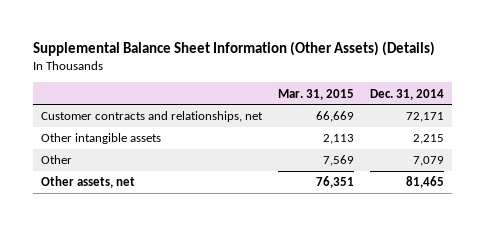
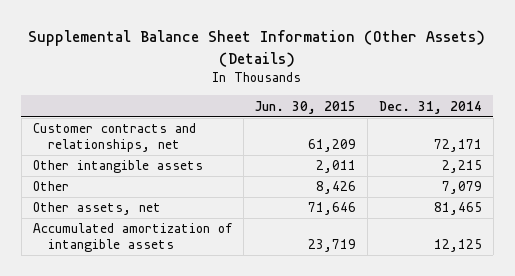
- | Mar. 31, 2015 | Dec. 31, 2014
+ | Jun. 30, 2015 | Dec. 31, 2014
+ Accumulated amortization of intangible assets | 23,719 | 12,125

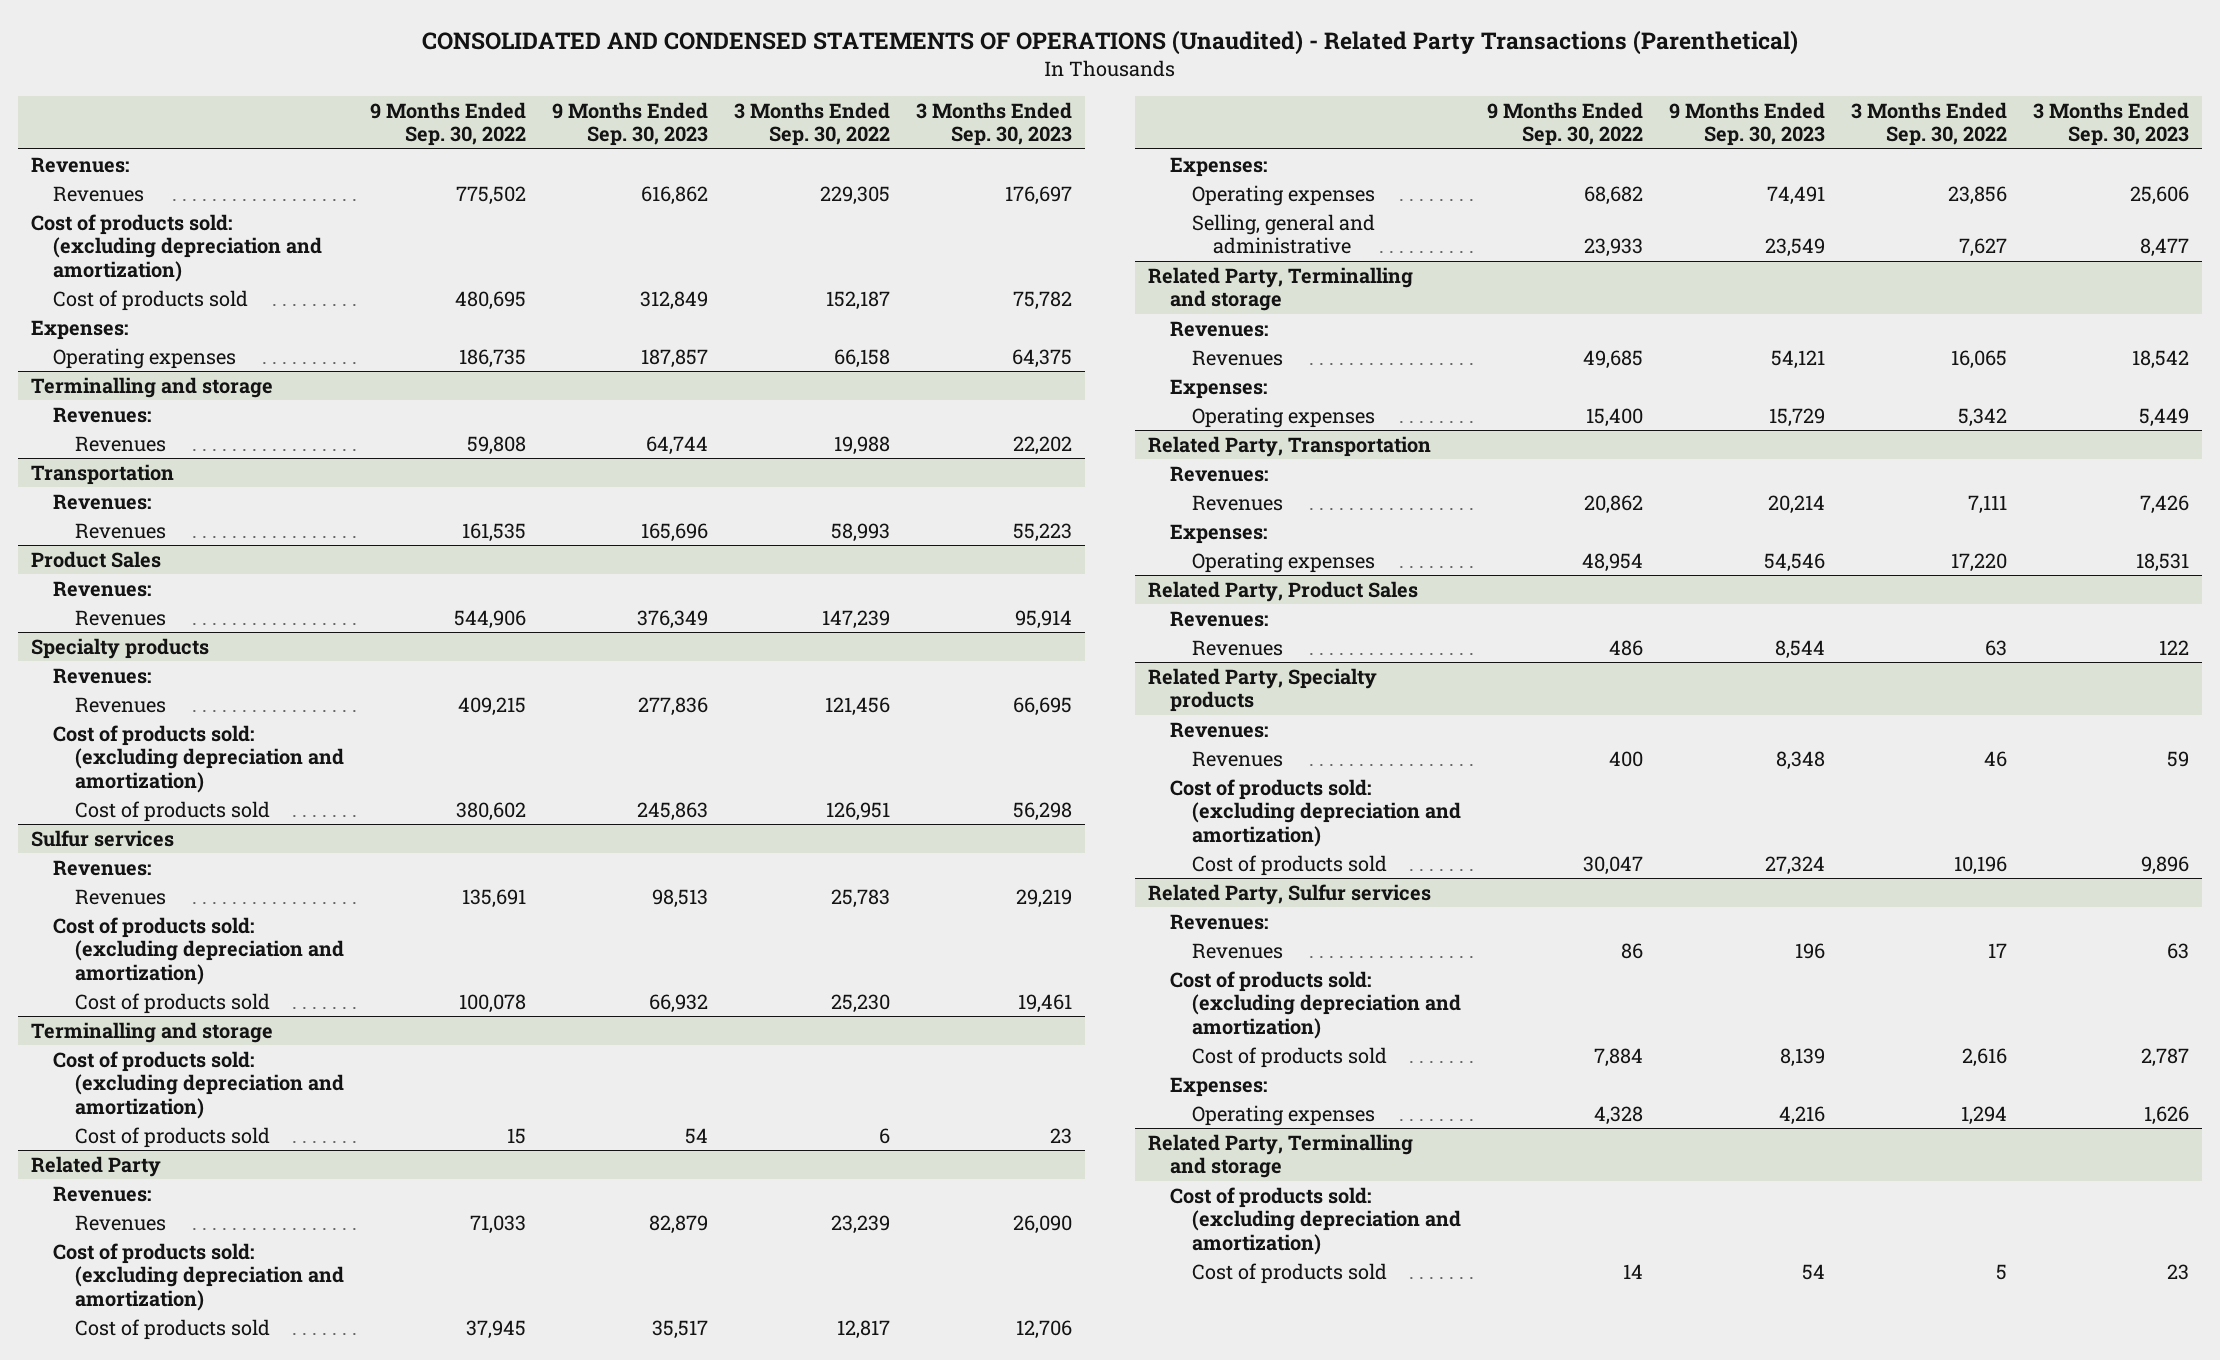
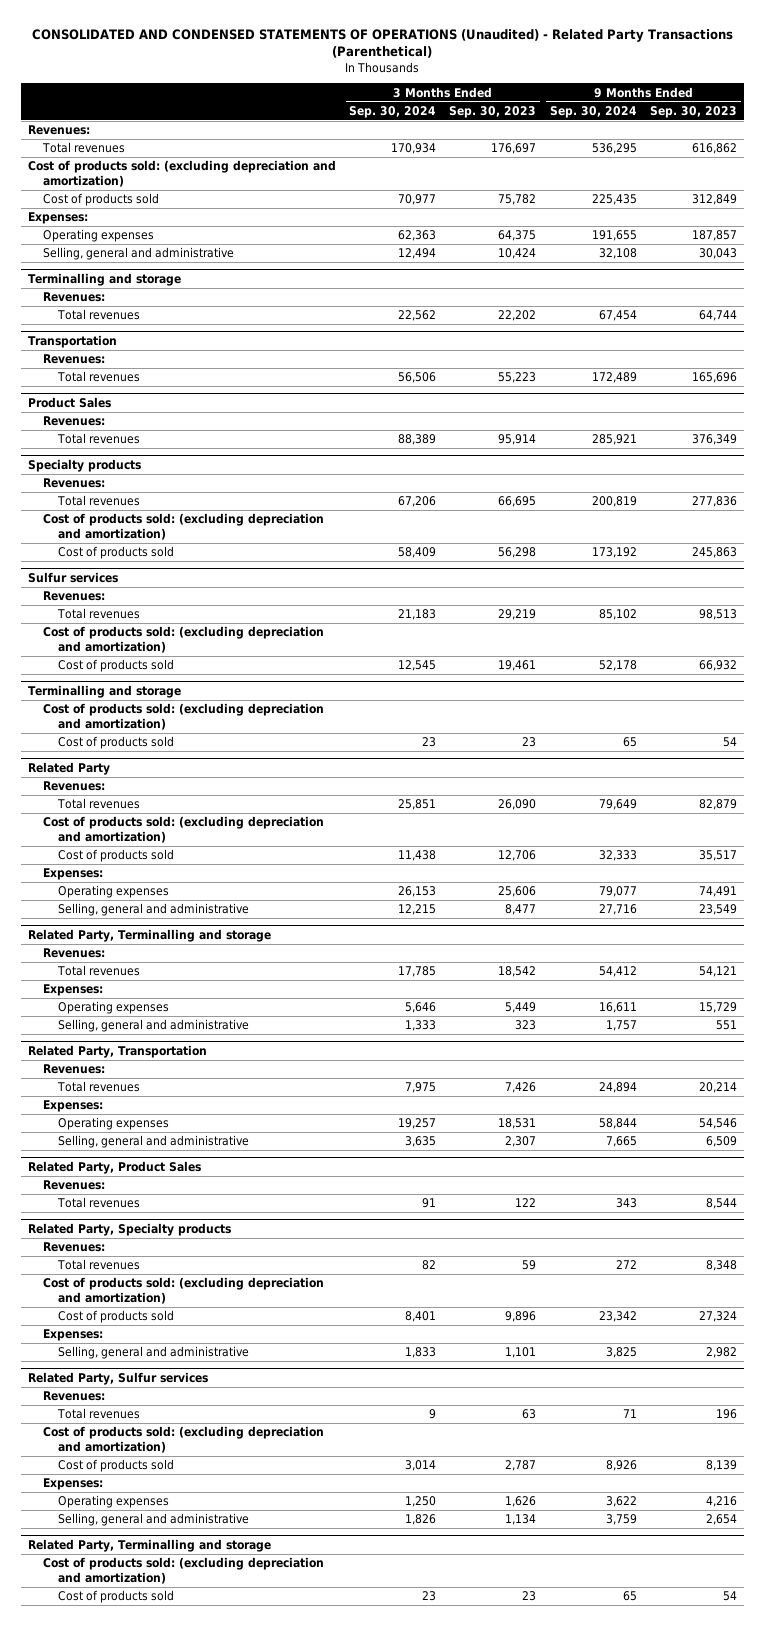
- | 9 Months Ended Sep. 30, 2022 | 9 Months Ended Sep. 30, 2023 | 3 Months Ended Sep. 30, 2022 | 3 Months Ended Sep. 30, 2023
+ | 3 Months Ended Sep. 30, 2024 | 3 Months Ended Sep. 30, 2023 | 9 Months Ended Sep. 30, 2024 | 9 Months Ended Sep. 30, 2023
- Revenues | 775,502 | 616,862 | 229,305 | 176,697
+ Total revenues | 170,934 | 176,697 | 536,295 | 616,862
+ Selling, general and administrative | 12,494 | 10,424 | 32,108 | 30,043
@ Terminalling and storage
- Revenues | 59,808 | 64,744 | 19,988 | 22,202
+ Total revenues | 22,562 | 22,202 | 67,454 | 64,744
@ Transportation
- Revenues | 161,535 | 165,696 | 58,993 | 55,223
+ Total revenues | 56,506 | 55,223 | 172,489 | 165,696
@ Product Sales
- Revenues | 544,906 | 376,349 | 147,239 | 95,914
+ Total revenues | 88,389 | 95,914 | 285,921 | 376,349
@ Specialty products
- Revenues | 409,215 | 277,836 | 121,456 | 66,695
+ Total revenues | 67,206 | 66,695 | 200,819 | 277,836
@ Sulfur services
- Revenues | 135,691 | 98,513 | 25,783 | 29,219
+ Total revenues | 21,183 | 29,219 | 85,102 | 98,513
@ Related Party
- Revenues | 71,033 | 82,879 | 23,239 | 26,090
+ Total revenues | 25,851 | 26,090 | 79,649 | 82,879
@ Related Party, Terminalling and storage
- Revenues | 49,685 | 54,121 | 16,065 | 18,542
+ Total revenues | 17,785 | 18,542 | 54,412 | 54,121
+ Selling, general and administrative | 1,333 | 323 | 1,757 | 551
@ Related Party, Transportation
- Revenues | 20,862 | 20,214 | 7,111 | 7,426
+ Total revenues | 7,975 | 7,426 | 24,894 | 20,214
+ Selling, general and administrative | 3,635 | 2,307 | 7,665 | 6,509
@ Related Party, Product Sales
- Revenues | 486 | 8,544 | 63 | 122
+ Total revenues | 91 | 122 | 343 | 8,544
@ Related Party, Specialty products
- Revenues | 400 | 8,348 | 46 | 59
+ Total revenues | 82 | 59 | 272 | 8,348
+ Expenses:
+ Selling, general and administrative | 1,833 | 1,101 | 3,825 | 2,982
@ Related Party, Sulfur services
- Revenues | 86 | 196 | 17 | 63
+ Total revenues | 9 | 63 | 71 | 196
+ Selling, general and administrative | 1,826 | 1,134 | 3,759 | 2,654

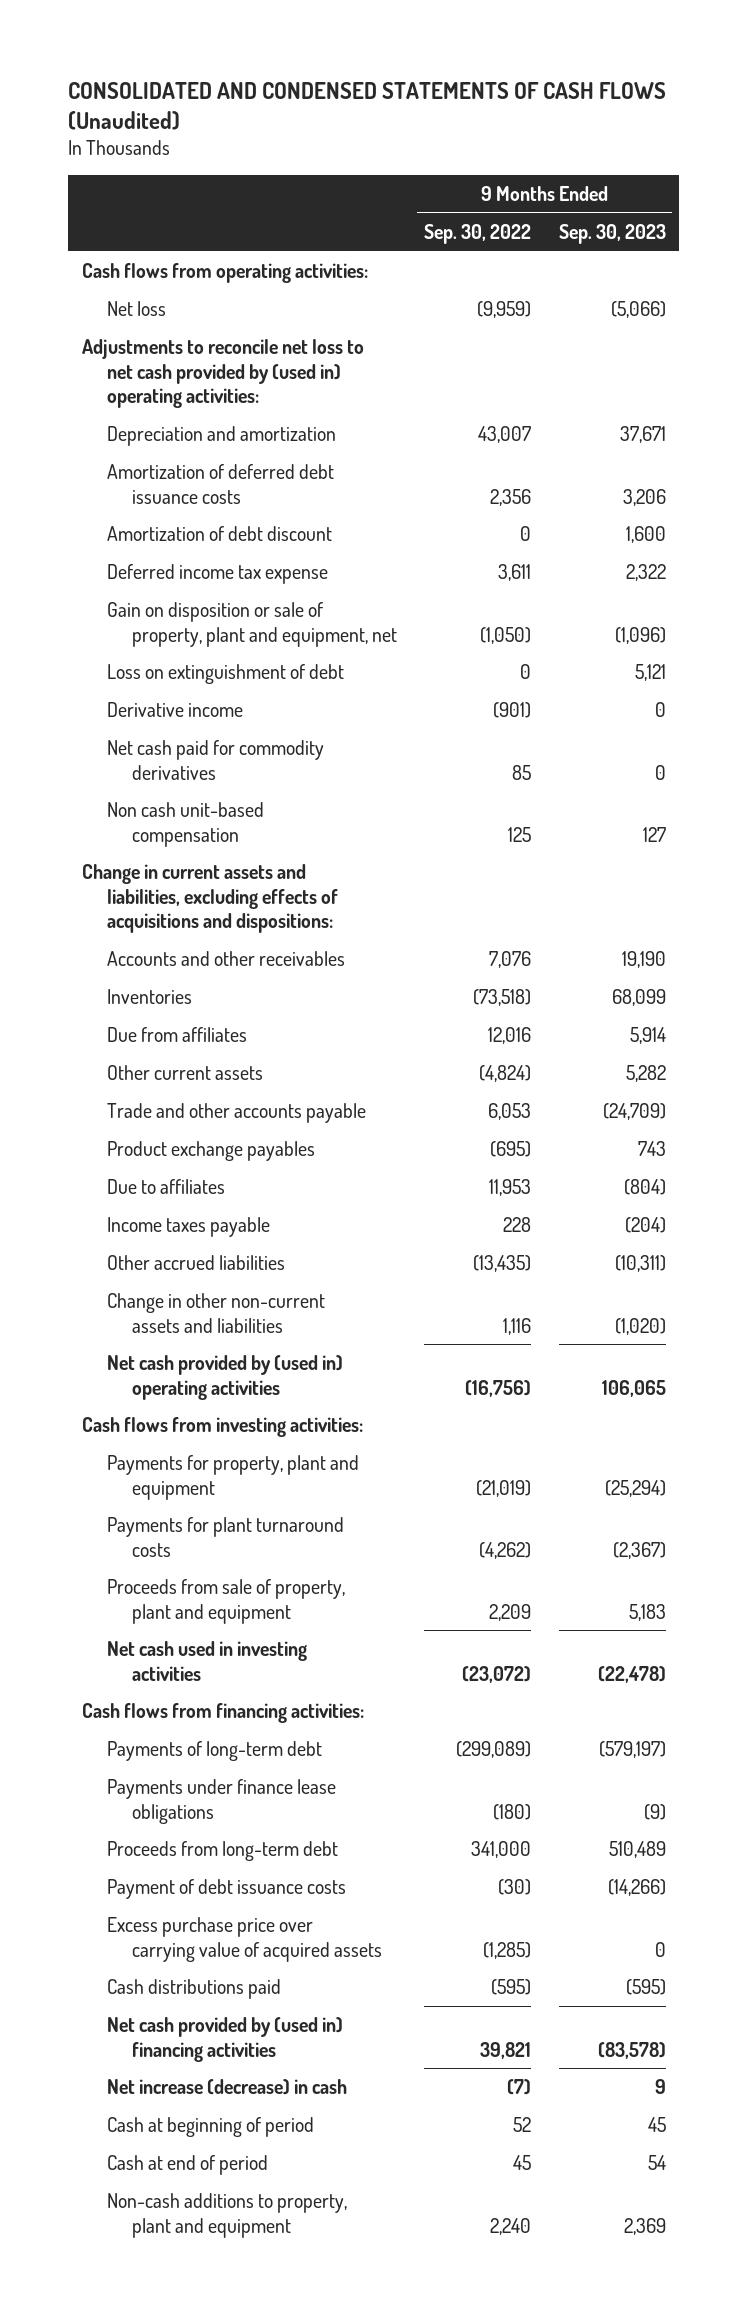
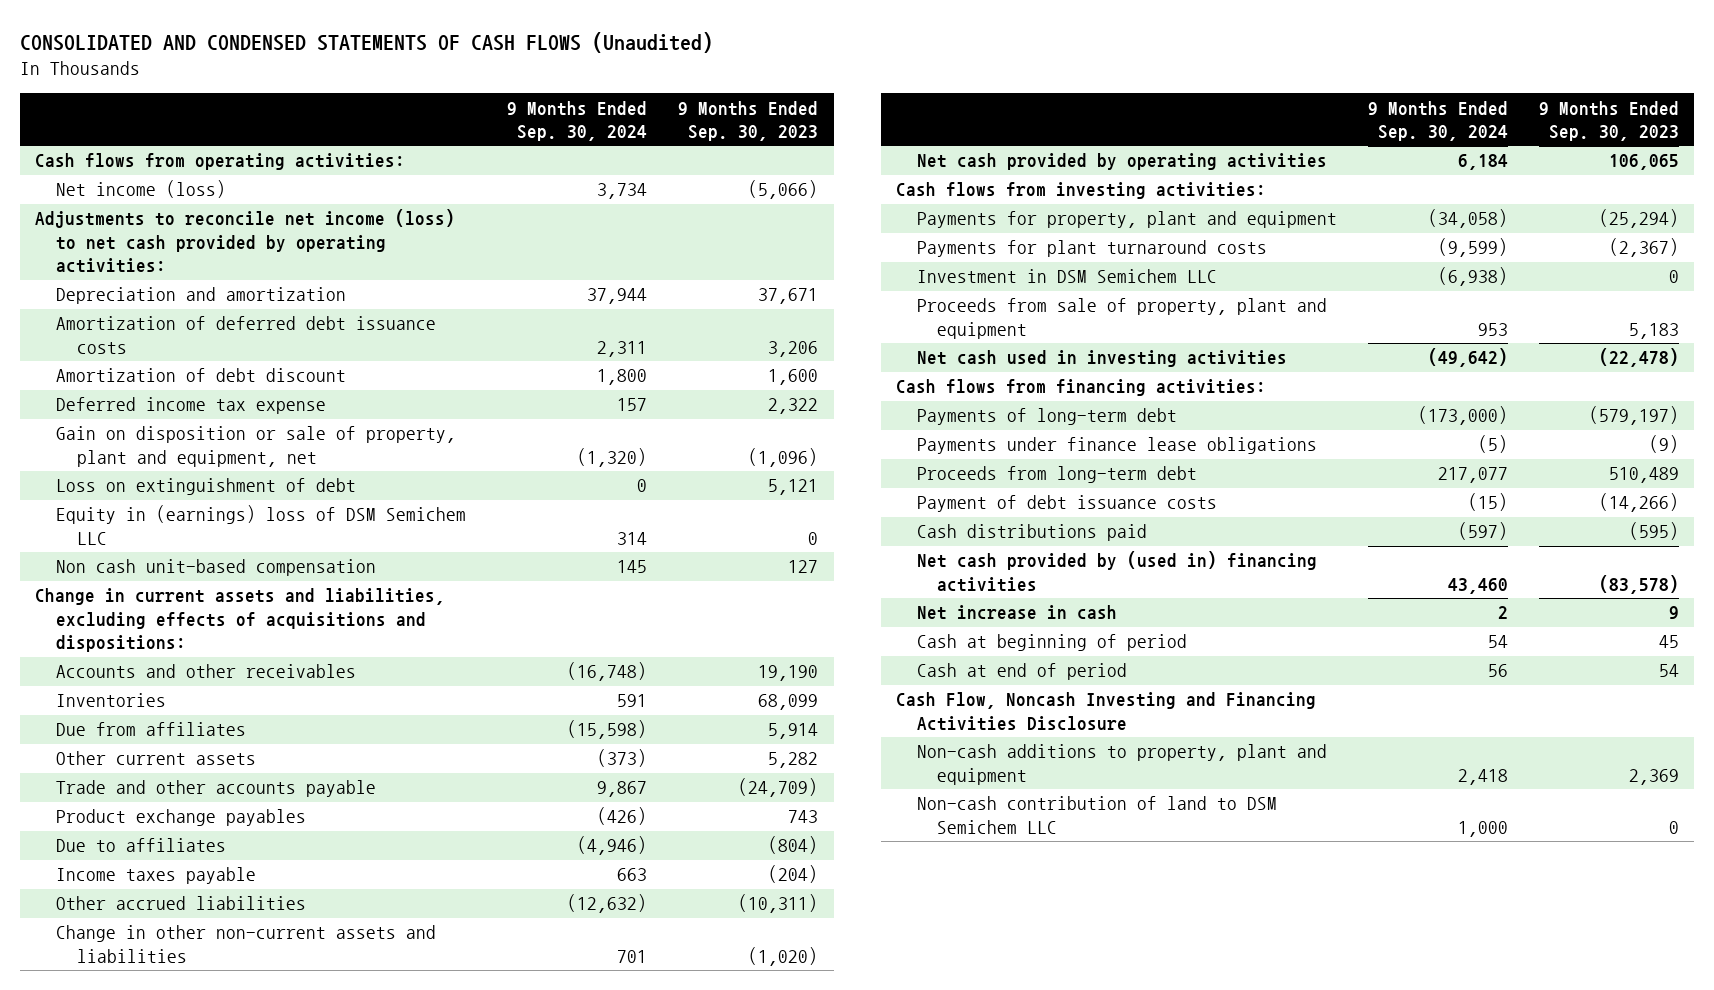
- | 9 Months Ended Sep. 30, 2022 | 9 Months Ended Sep. 30, 2023
+ | 9 Months Ended Sep. 30, 2024 | 9 Months Ended Sep. 30, 2023
- Net loss | (9,959) | (5,066)
- Adjustments to reconcile net loss to net cash provided by (used in) operating activities:
+ Net income (loss) | 3,734 | (5,066)
+ Adjustments to reconcile net income (loss) to net cash provided by operating activities:
- Derivative income | (901) | 0
- Net cash paid for commodity derivatives | 85 | 0
+ Equity in (earnings) loss of DSM Semichem LLC | 314 | 0
- Net cash provided by (used in) operating activities | (16,756) | 106,065
+ Net cash provided by operating activities | 6,184 | 106,065
+ Investment in DSM Semichem LLC | (6,938) | 0
- Excess purchase price over carrying value of acquired assets | (1,285) | 0
- Net increase (decrease) in cash | (7) | 9
+ Net increase in cash | 2 | 9
+ Cash Flow, Noncash Investing and Financing Activities Disclosure
+ Non-cash contribution of land to DSM Semichem LLC | 1,000 | 0

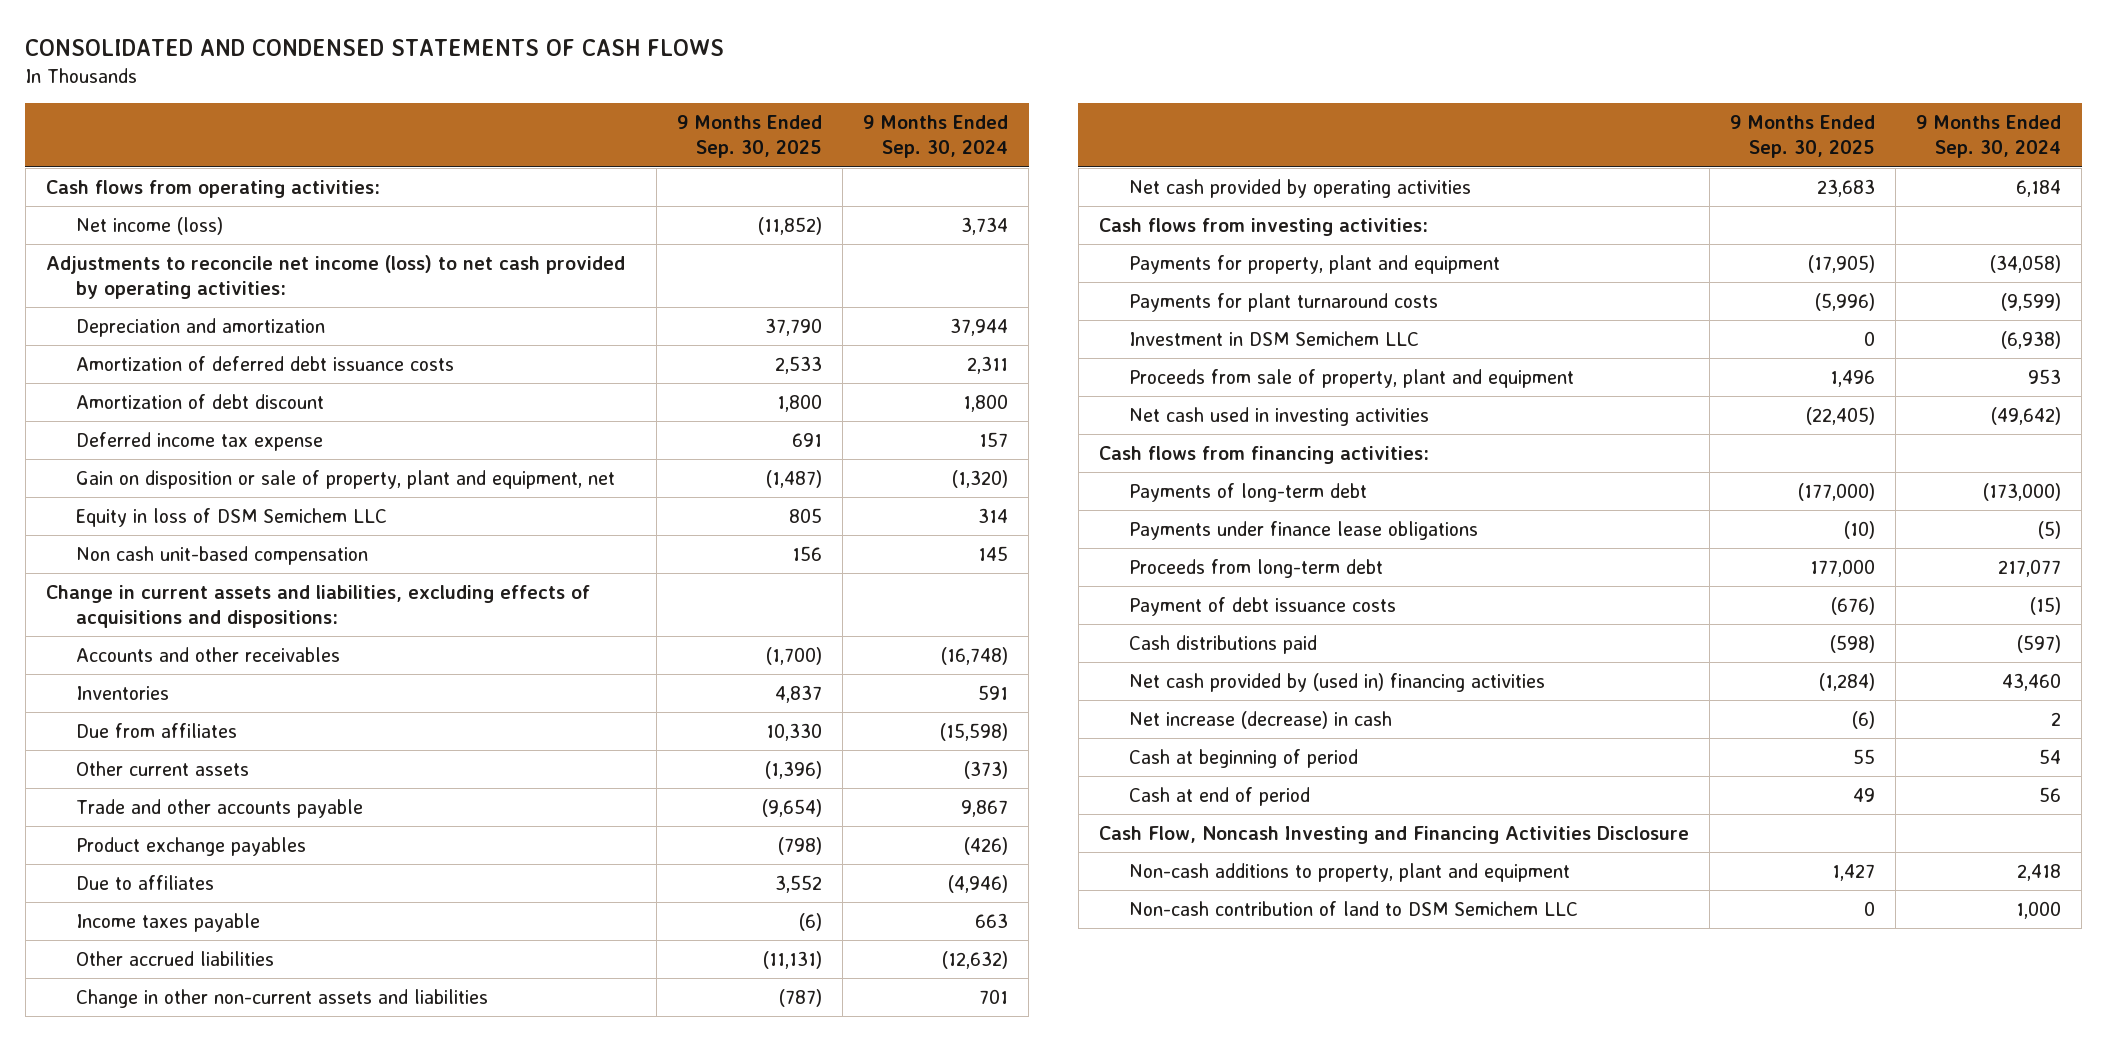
- CONSOLIDATED AND CONDENSED STATEMENTS OF CASH FLOWS (Unaudited)
+ CONSOLIDATED AND CONDENSED STATEMENTS OF CASH FLOWS
- | 9 Months Ended Sep. 30, 2024 | 9 Months Ended Sep. 30, 2023
+ | 9 Months Ended Sep. 30, 2025 | 9 Months Ended Sep. 30, 2024
- Loss on extinguishment of debt | 0 | 5,121
- Equity in (earnings) loss of DSM Semichem LLC | 314 | 0
+ Equity in loss of DSM Semichem LLC | 805 | 314
- Net increase in cash | 2 | 9
+ Net increase (decrease) in cash | (6) | 2

